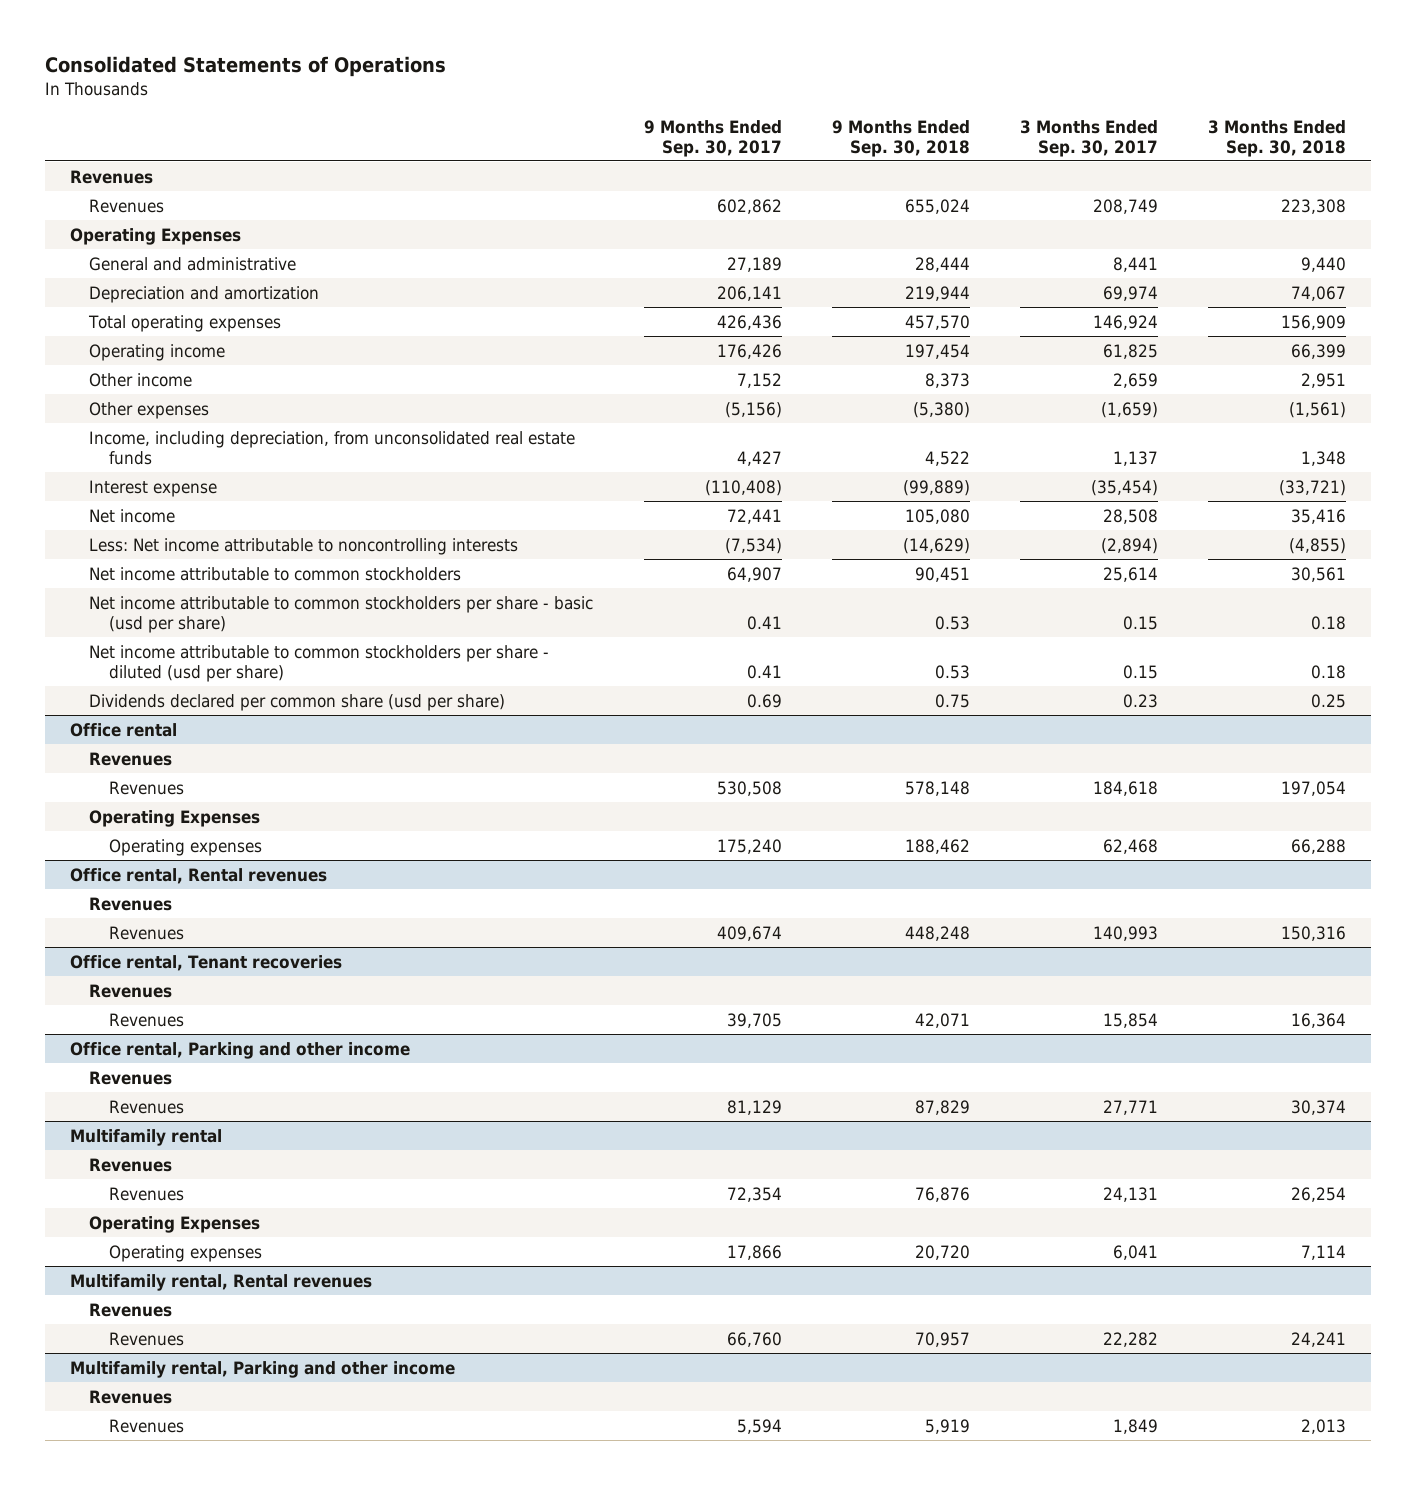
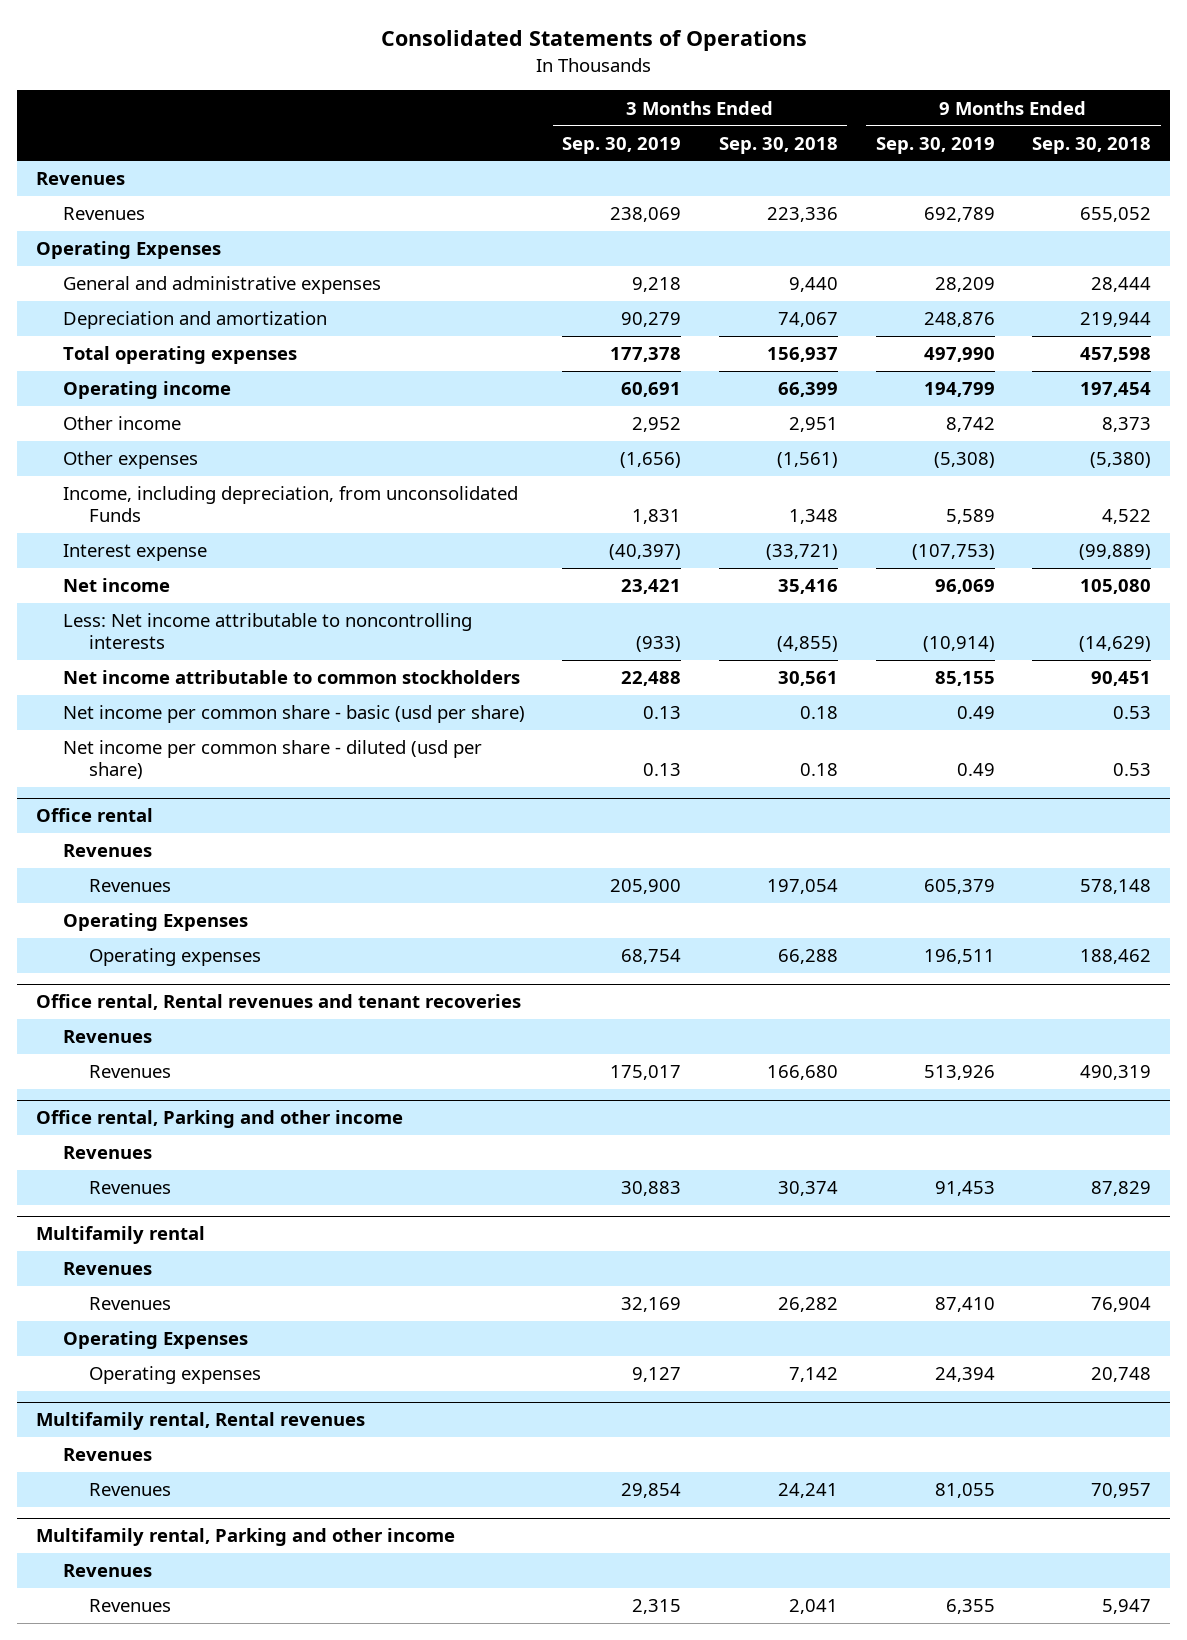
- | 9 Months Ended Sep. 30, 2017 | 9 Months Ended Sep. 30, 2018 | 3 Months Ended Sep. 30, 2017 | 3 Months Ended Sep. 30, 2018
+ | 3 Months Ended Sep. 30, 2019 | 3 Months Ended Sep. 30, 2018 | 9 Months Ended Sep. 30, 2019 | 9 Months Ended Sep. 30, 2018
- Revenues | 602,862 | 655,024 | 208,749 | 223,308
+ Revenues | 238,069 | 223,336 | 692,789 | 655,052
- General and administrative | 27,189 | 28,444 | 8,441 | 9,440
+ General and administrative expenses | 9,218 | 9,440 | 28,209 | 28,444
- Total operating expenses | 426,436 | 457,570 | 146,924 | 156,909
+ Total operating expenses | 177,378 | 156,937 | 497,990 | 457,598
- Income, including depreciation, from unconsolidated real estate funds | 4,427 | 4,522 | 1,137 | 1,348
+ Income, including depreciation, from unconsolidated Funds | 1,831 | 1,348 | 5,589 | 4,522
- Net income attributable to common stockholders per share - basic (usd per share) | 0.41 | 0.53 | 0.15 | 0.18
- Net income attributable to common stockholders per share - diluted (usd per share) | 0.41 | 0.53 | 0.15 | 0.18
- Dividends declared per common share (usd per share) | 0.69 | 0.75 | 0.23 | 0.25
+ Net income per common share - basic (usd per share) | 0.13 | 0.18 | 0.49 | 0.53
+ Net income per common share - diluted (usd per share) | 0.13 | 0.18 | 0.49 | 0.53
- Office rental, Rental revenues
- Revenues
- Revenues | 409,674 | 448,248 | 140,993 | 150,316
- Office rental, Tenant recoveries
+ Office rental, Rental revenues and tenant recoveries
- Revenues | 39,705 | 42,071 | 15,854 | 16,364
+ Revenues | 175,017 | 166,680 | 513,926 | 490,319
@ Multifamily rental
- Revenues | 72,354 | 76,876 | 24,131 | 26,254
+ Revenues | 32,169 | 26,282 | 87,410 | 76,904
- Operating expenses | 17,866 | 20,720 | 6,041 | 7,114
+ Operating expenses | 9,127 | 7,142 | 24,394 | 20,748
@ Multifamily rental, Parking and other income
- Revenues | 5,594 | 5,919 | 1,849 | 2,013
+ Revenues | 2,315 | 2,041 | 6,355 | 5,947

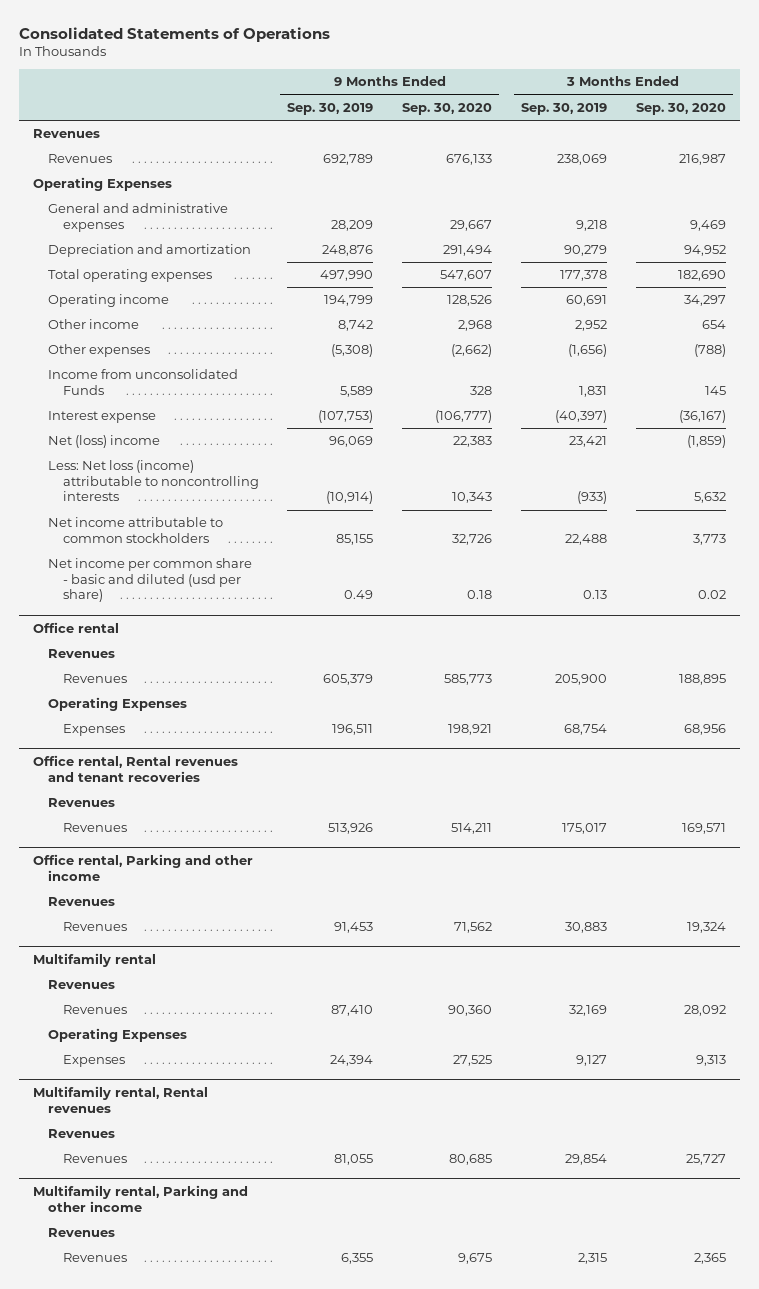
- | 3 Months Ended Sep. 30, 2019 | 3 Months Ended Sep. 30, 2018 | 9 Months Ended Sep. 30, 2019 | 9 Months Ended Sep. 30, 2018
+ | 9 Months Ended Sep. 30, 2019 | 9 Months Ended Sep. 30, 2020 | 3 Months Ended Sep. 30, 2019 | 3 Months Ended Sep. 30, 2020
- Income, including depreciation, from unconsolidated Funds | 1,831 | 1,348 | 5,589 | 4,522
+ Income from unconsolidated Funds | 5,589 | 328 | 1,831 | 145
- Net income | 23,421 | 35,416 | 96,069 | 105,080
- Less: Net income attributable to noncontrolling interests | (933) | (4,855) | (10,914) | (14,629)
+ Net (loss) income | 96,069 | 22,383 | 23,421 | (1,859)
+ Less: Net loss (income) attributable to noncontrolling interests | (10,914) | 10,343 | (933) | 5,632
- Net income per common share - basic (usd per share) | 0.13 | 0.18 | 0.49 | 0.53
- Net income per common share - diluted (usd per share) | 0.13 | 0.18 | 0.49 | 0.53
+ Net income per common share - basic and diluted (usd per share) | 0.49 | 0.18 | 0.13 | 0.02
@ Office rental
- Operating expenses | 68,754 | 66,288 | 196,511 | 188,462
+ Expenses | 196,511 | 198,921 | 68,754 | 68,956
@ Multifamily rental
- Operating expenses | 9,127 | 7,142 | 24,394 | 20,748
+ Expenses | 24,394 | 27,525 | 9,127 | 9,313

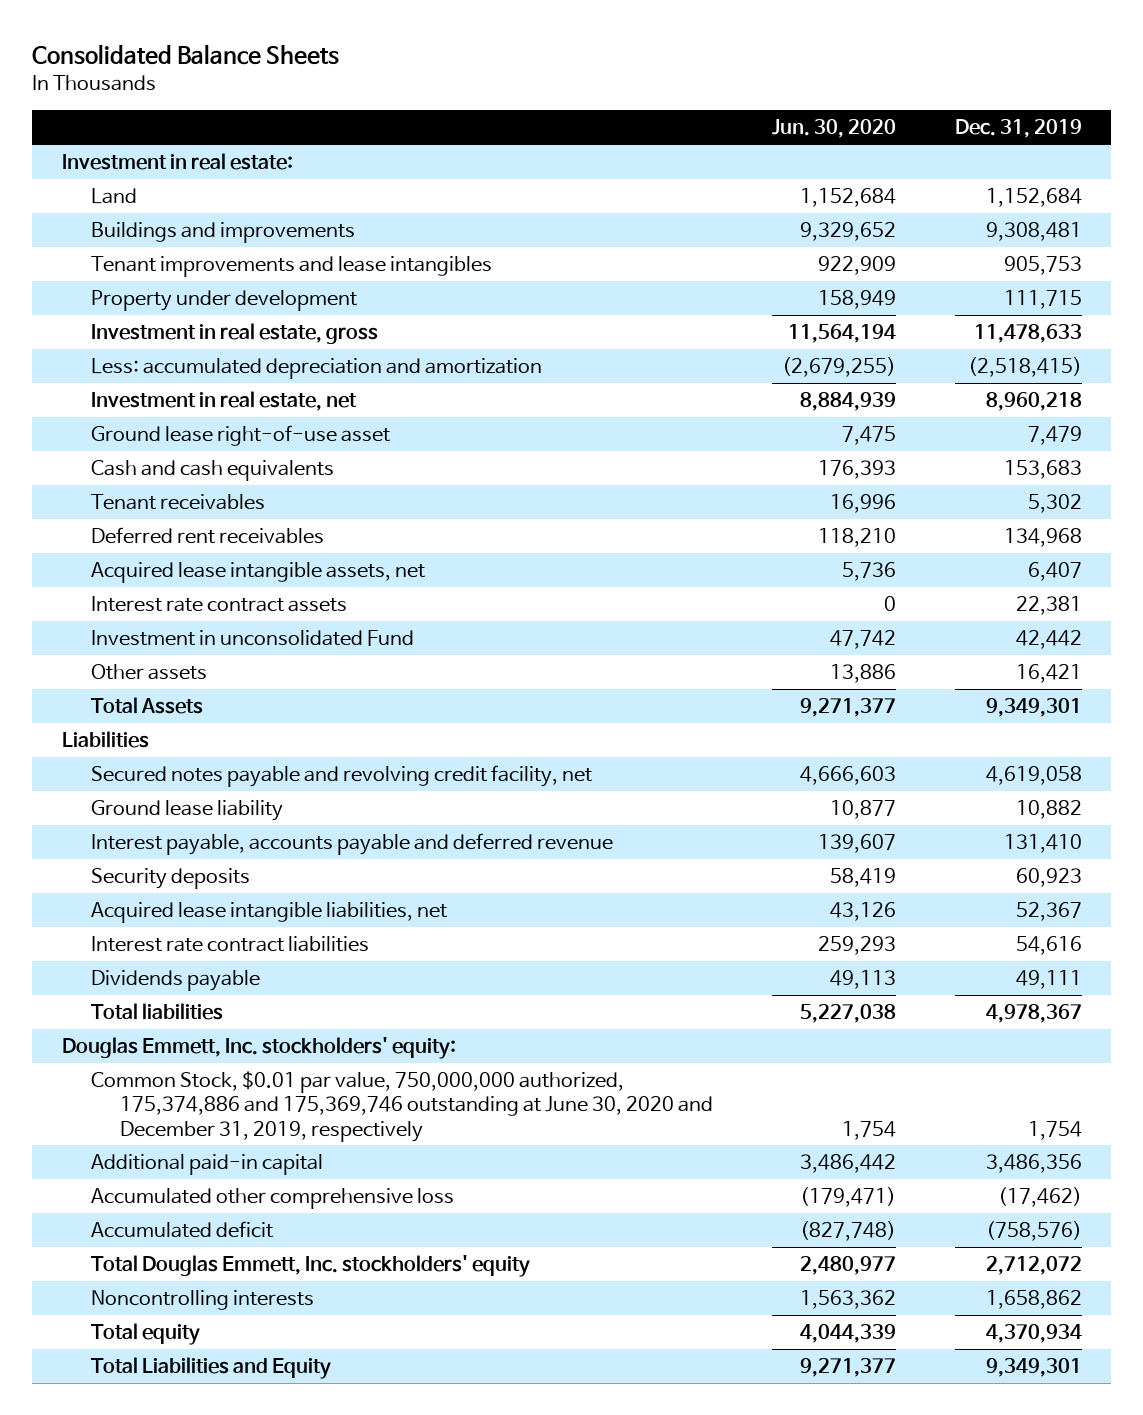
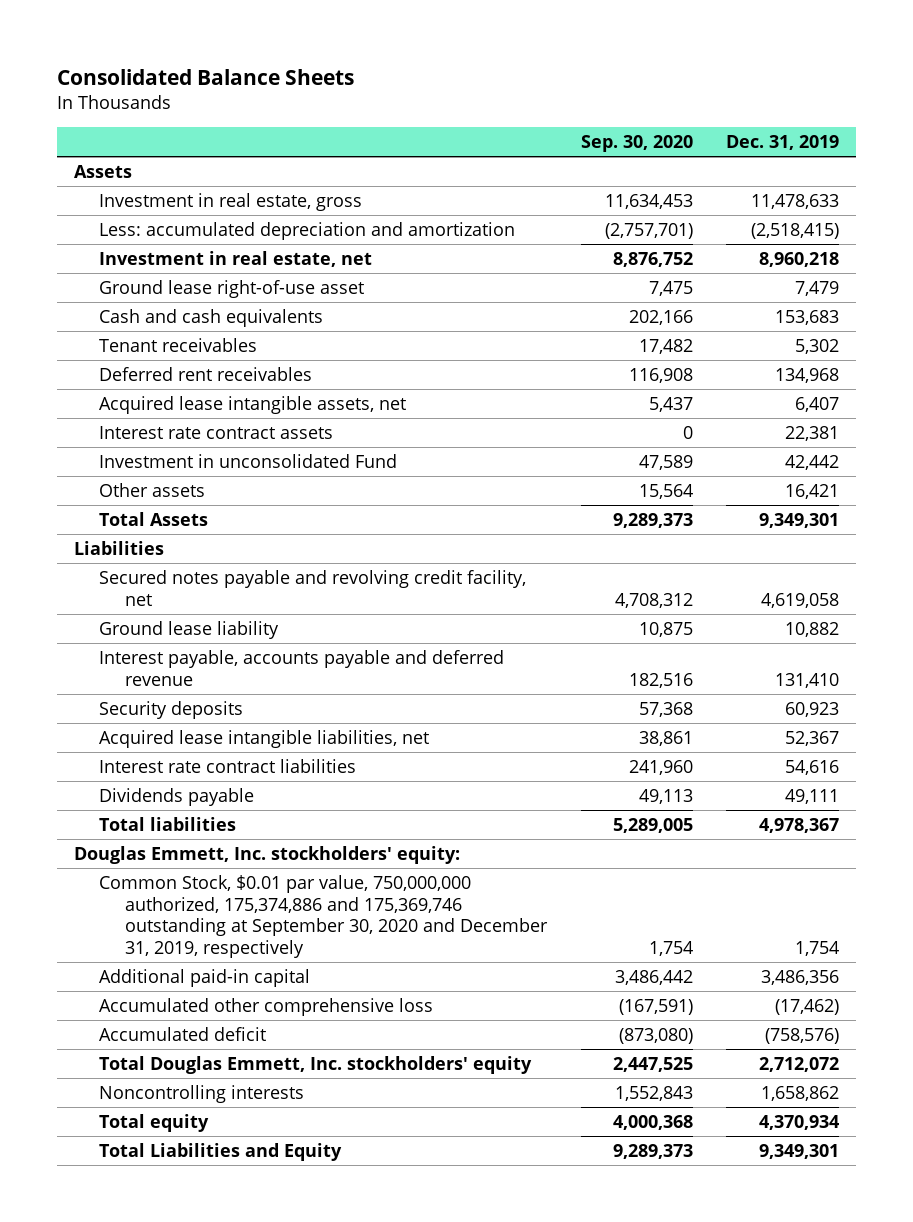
- | Jun. 30, 2020 | Dec. 31, 2019
+ | Sep. 30, 2020 | Dec. 31, 2019
- Investment in real estate:
- Land | 1,152,684 | 1,152,684
- Buildings and improvements | 9,329,652 | 9,308,481
- Tenant improvements and lease intangibles | 922,909 | 905,753
- Property under development | 158,949 | 111,715
+ Assets
- Common Stock, $0.01 par value, 750,000,000 authorized, 175,374,886 and 175,369,746 outstanding at June 30, 2020 and December 31, 2019, respectively | 1,754 | 1,754
+ Common Stock, $0.01 par value, 750,000,000 authorized, 175,374,886 and 175,369,746 outstanding at September 30, 2020 and December 31, 2019, respectively | 1,754 | 1,754

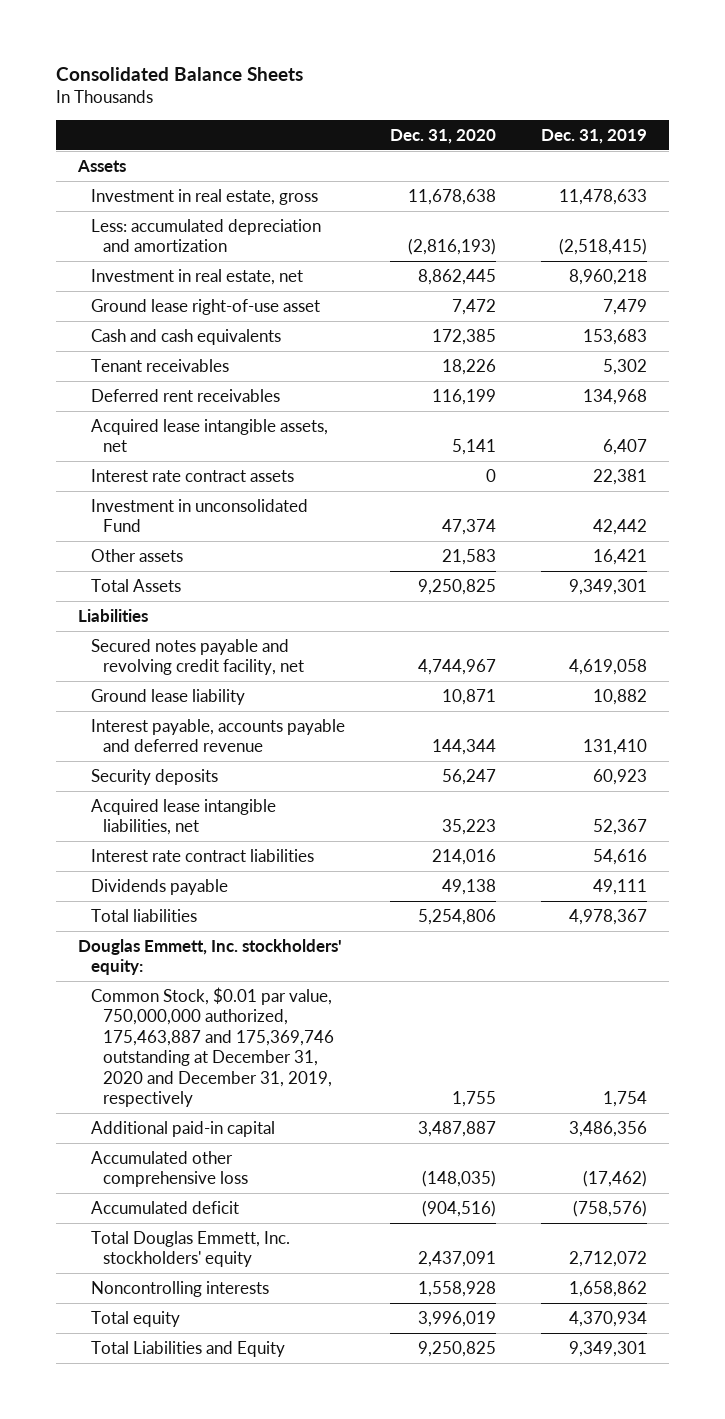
- | Sep. 30, 2020 | Dec. 31, 2019
+ | Dec. 31, 2020 | Dec. 31, 2019
- Common Stock, $0.01 par value, 750,000,000 authorized, 175,374,886 and 175,369,746 outstanding at September 30, 2020 and December 31, 2019, respectively | 1,754 | 1,754
+ Common Stock, $0.01 par value, 750,000,000 authorized, 175,463,887 and 175,369,746 outstanding at December 31, 2020 and December 31, 2019, respectively | 1,755 | 1,754

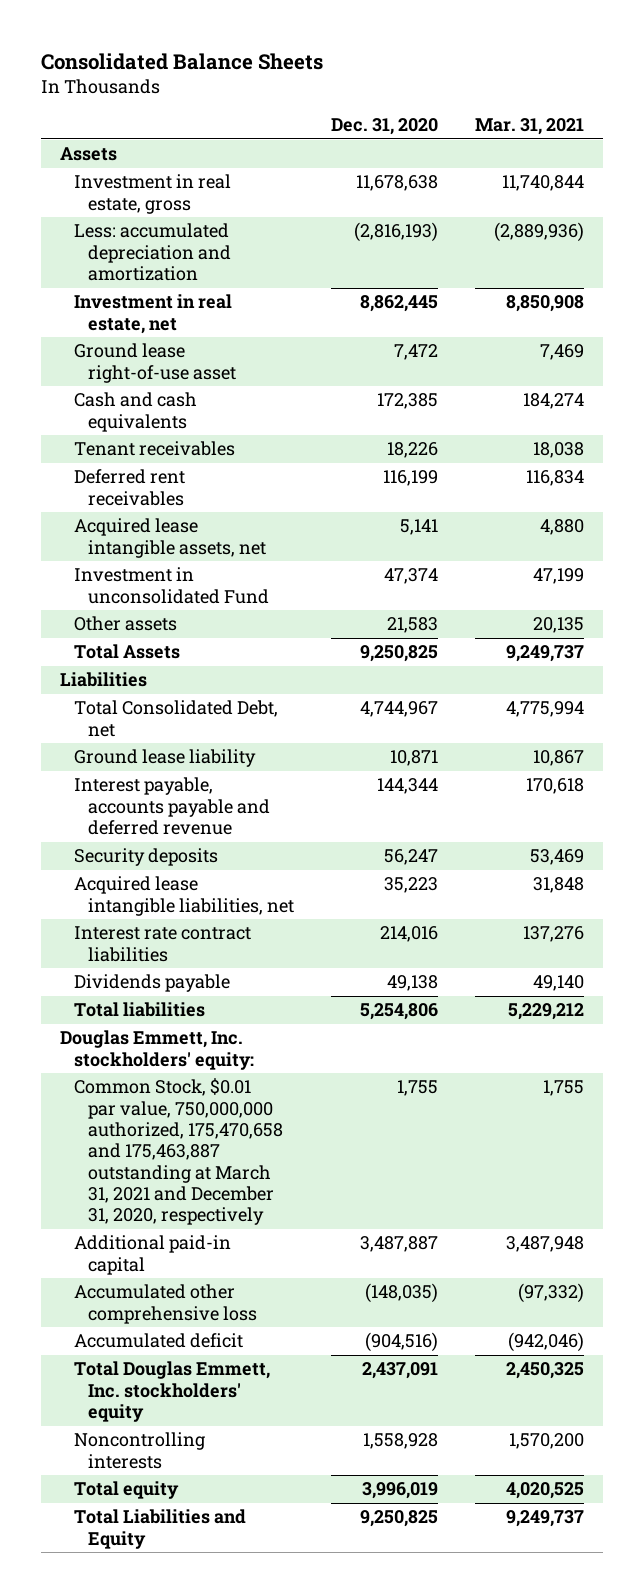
- | Dec. 31, 2020 | Dec. 31, 2019
+ | Dec. 31, 2020 | Mar. 31, 2021
- Interest rate contract assets | 0 | 22,381
- Secured notes payable and revolving credit facility, net | 4,744,967 | 4,619,058
+ Total Consolidated Debt, net | 4,744,967 | 4,775,994
- Common Stock, $0.01 par value, 750,000,000 authorized, 175,463,887 and 175,369,746 outstanding at December 31, 2020 and December 31, 2019, respectively | 1,755 | 1,754
+ Common Stock, $0.01 par value, 750,000,000 authorized, 175,470,658 and 175,463,887 outstanding at March 31, 2021 and December 31, 2020, respectively | 1,755 | 1,755

